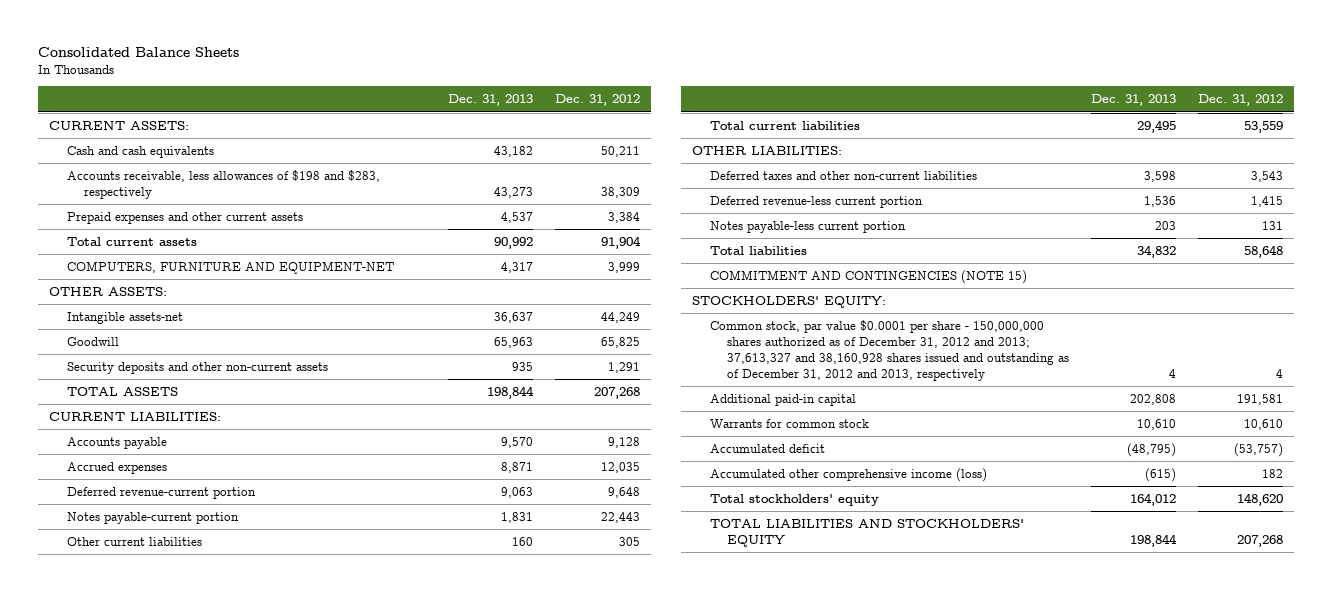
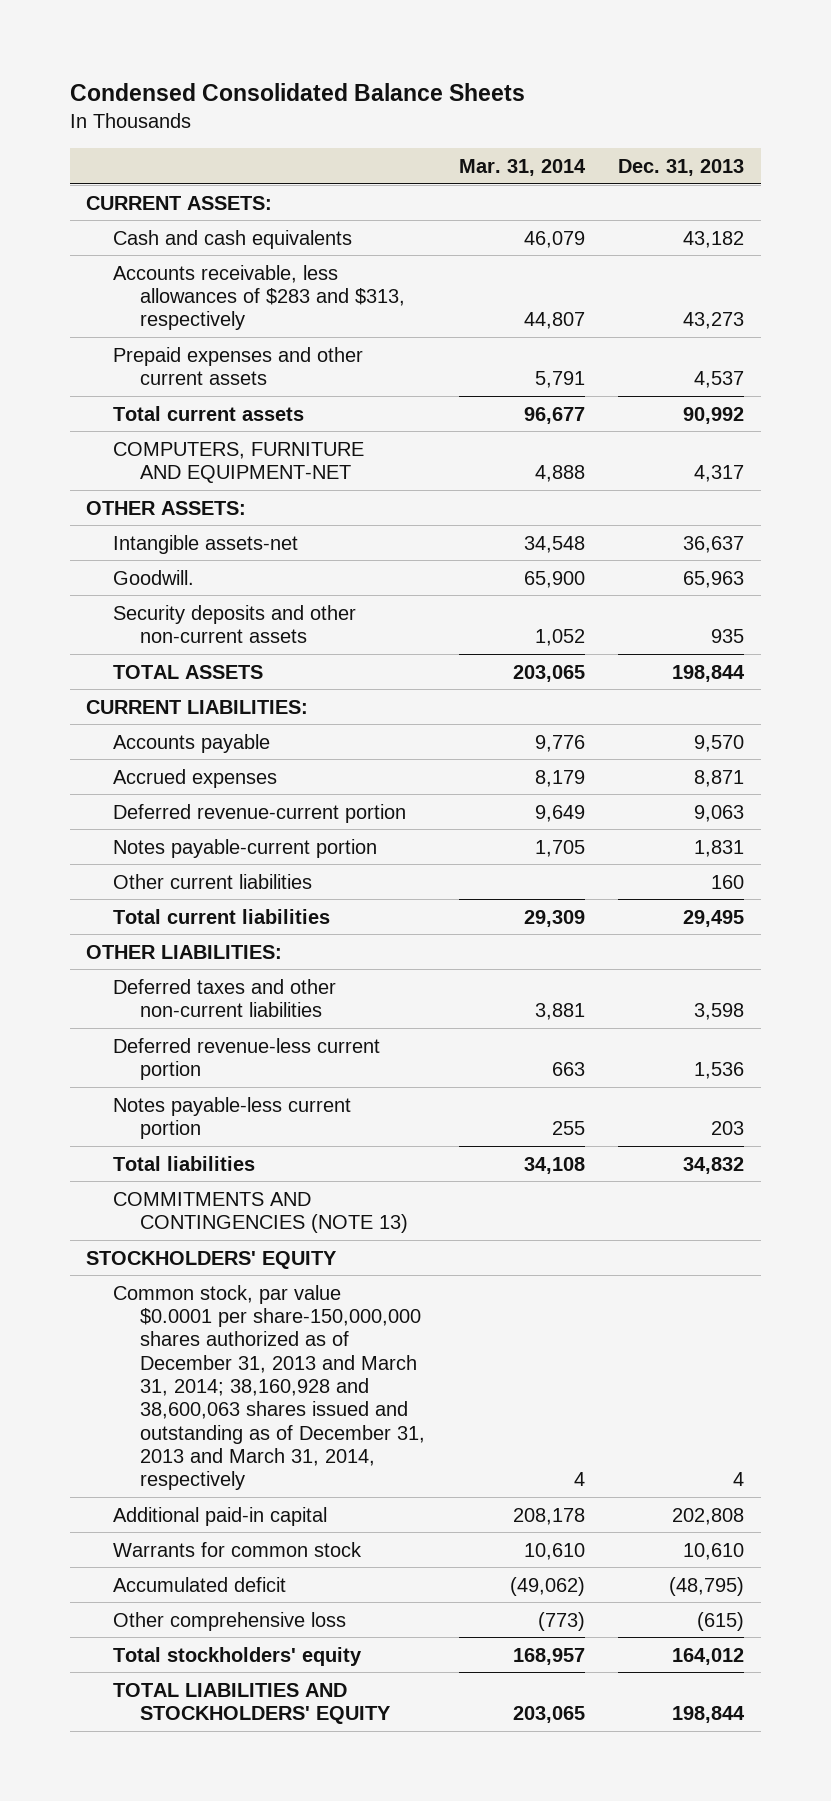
- Consolidated Balance Sheets
+ Condensed Consolidated Balance Sheets
- | Dec. 31, 2013 | Dec. 31, 2012
+ | Mar. 31, 2014 | Dec. 31, 2013
- Accounts receivable, less allowances of $198 and $283, respectively | 43,273 | 38,309
+ Accounts receivable, less allowances of $283 and $313, respectively | 44,807 | 43,273
- Goodwill | 65,963 | 65,825
+ Goodwill. | 65,900 | 65,963
- COMMITMENT AND CONTINGENCIES (NOTE 15)
- STOCKHOLDERS' EQUITY:
- Common stock, par value $0.0001 per share - 150,000,000 shares authorized as of December 31, 2012 and 2013; 37,613,327 and 38,160,928 shares issued and outstanding as of December 31, 2012 and 2013, respectively | 4 | 4
+ COMMITMENTS AND CONTINGENCIES (NOTE 13)
+ STOCKHOLDERS' EQUITY
+ Common stock, par value $0.0001 per share-150,000,000 shares authorized as of December 31, 2013 and March 31, 2014; 38,160,928 and 38,600,063 shares issued and outstanding as of December 31, 2013 and March 31, 2014, respectively | 4 | 4
- Accumulated other comprehensive income (loss) | (615) | 182
+ Other comprehensive loss | (773) | (615)

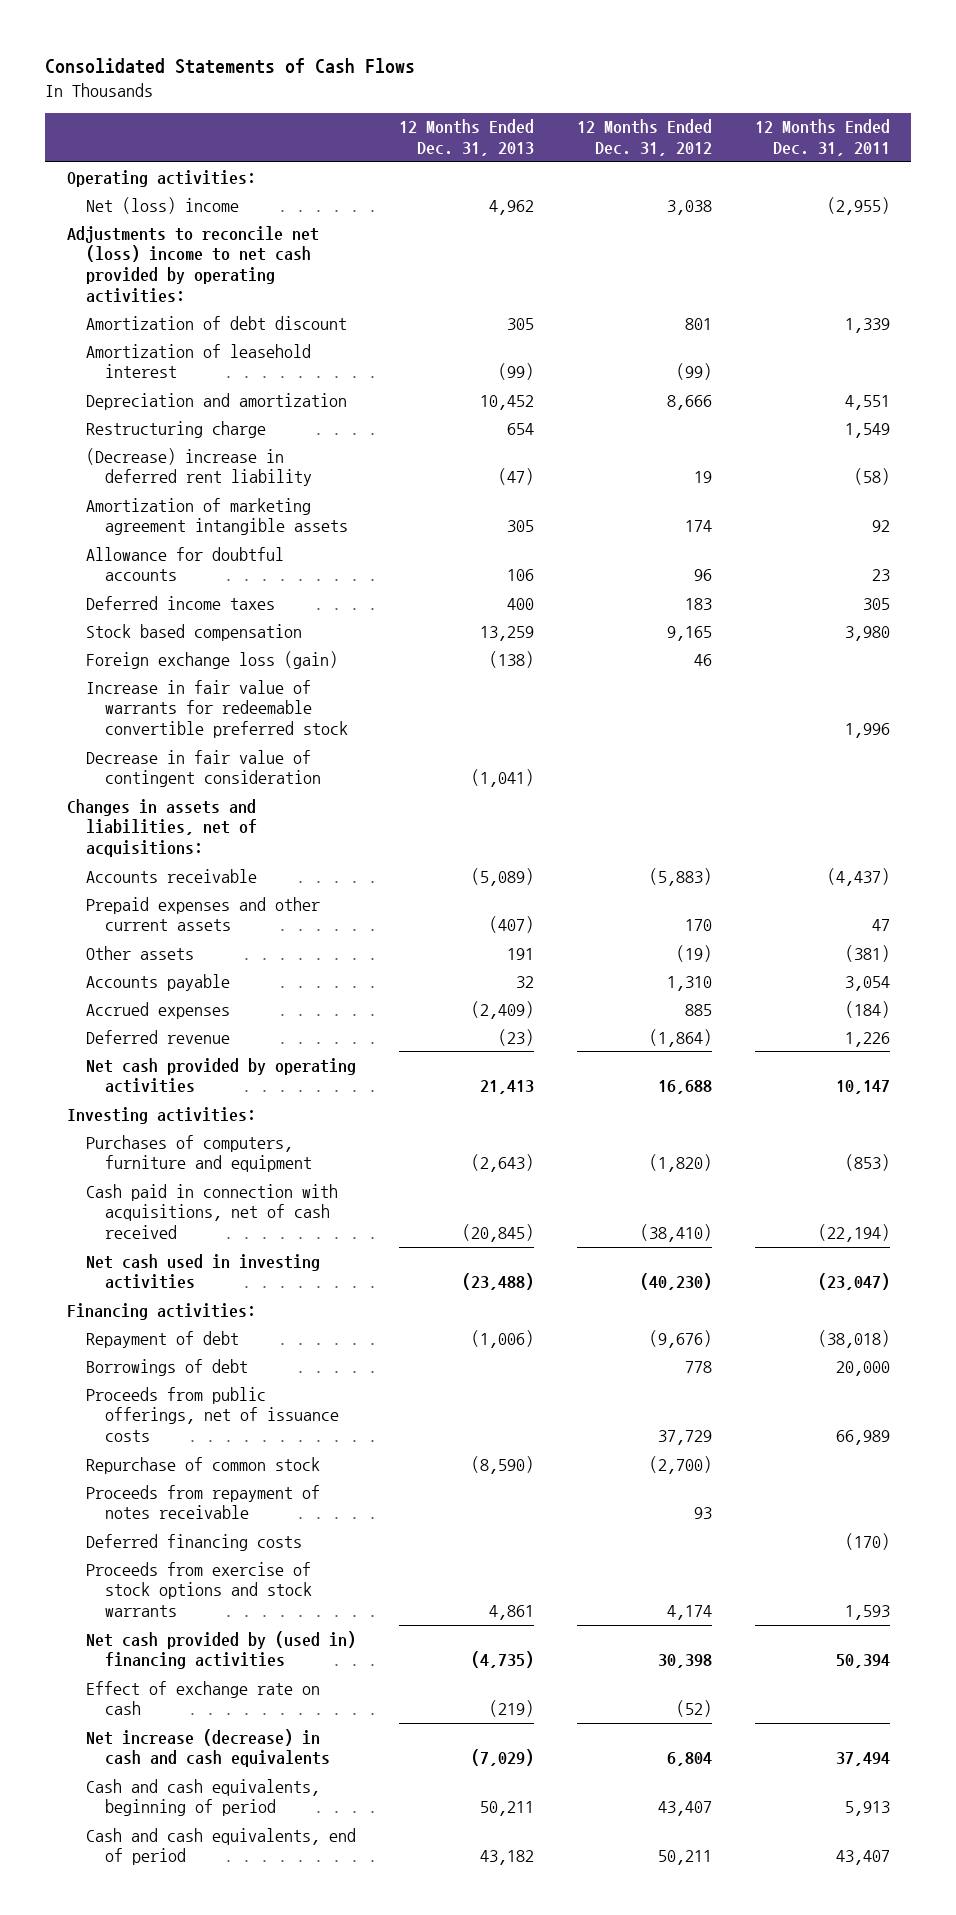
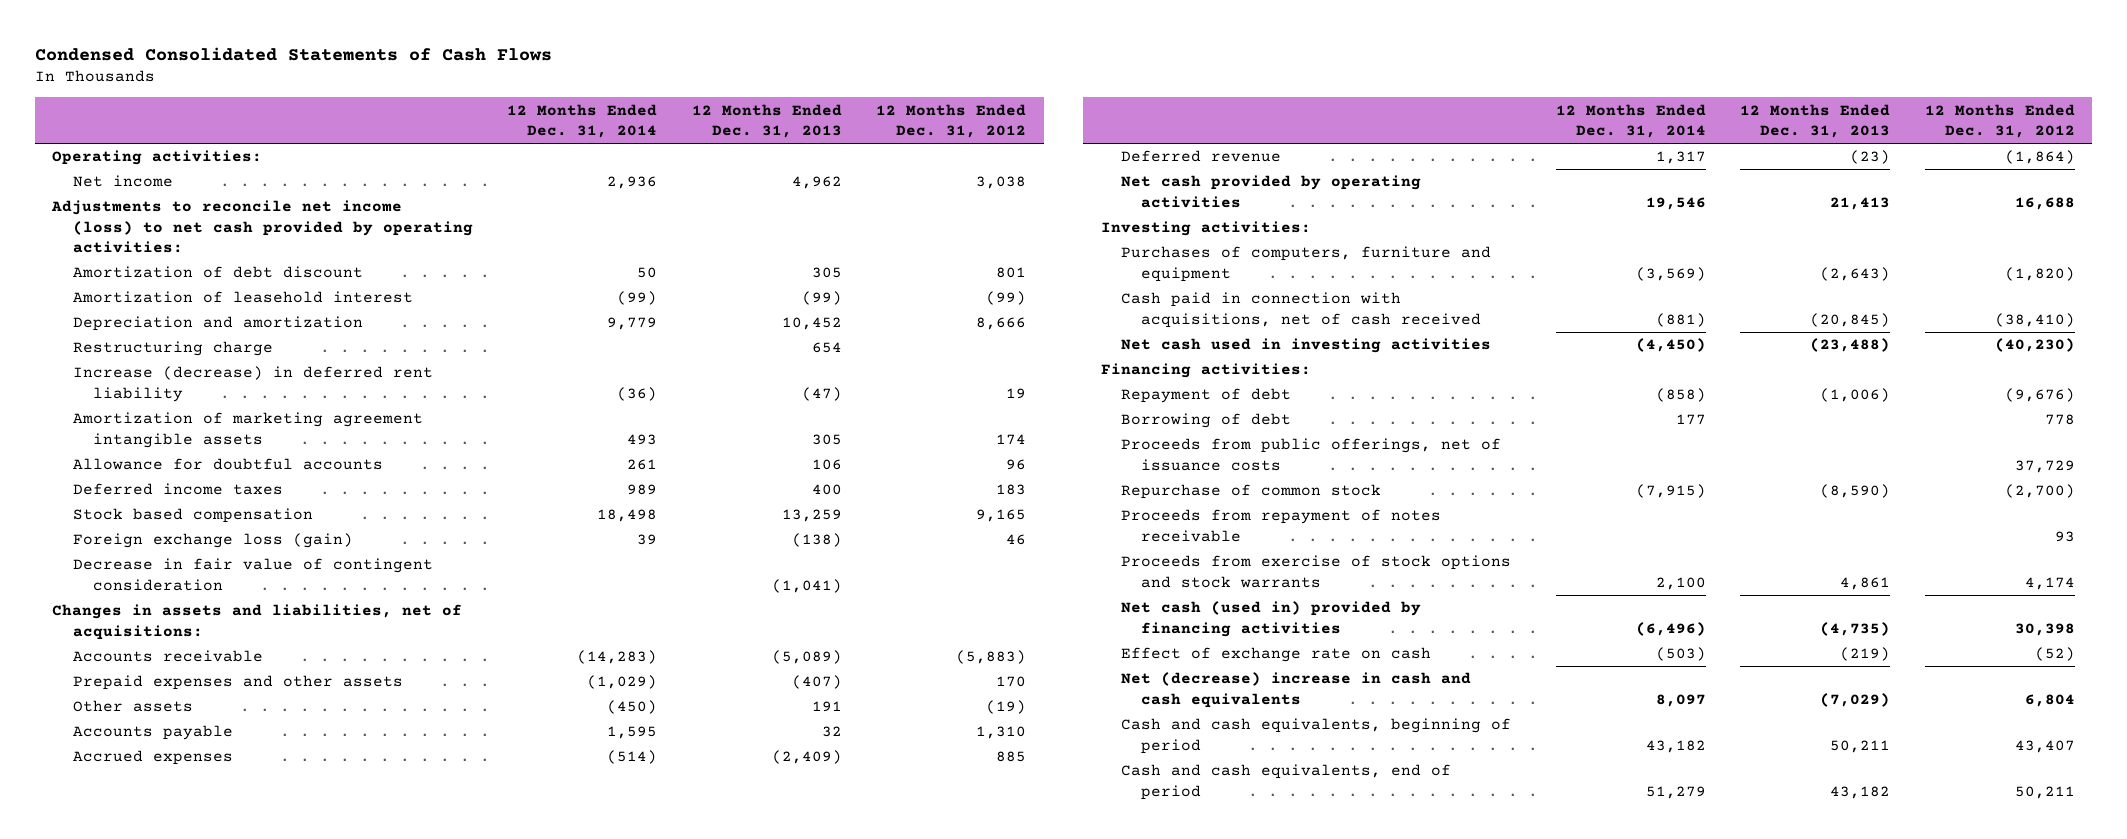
- Consolidated Statements of Cash Flows
+ Condensed Consolidated Statements of Cash Flows
- | 12 Months Ended Dec. 31, 2013 | 12 Months Ended Dec. 31, 2012 | 12 Months Ended Dec. 31, 2011
+ | 12 Months Ended Dec. 31, 2014 | 12 Months Ended Dec. 31, 2013 | 12 Months Ended Dec. 31, 2012
- Net (loss) income | 4,962 | 3,038 | (2,955)
- Adjustments to reconcile net (loss) income to net cash provided by operating activities:
+ Net income | 2,936 | 4,962 | 3,038
+ Adjustments to reconcile net income (loss) to net cash provided by operating activities:
- (Decrease) increase in deferred rent liability | (47) | 19 | (58)
+ Increase (decrease) in deferred rent liability | (36) | (47) | 19
- Increase in fair value of warrants for redeemable convertible preferred stock | | | 1,996
- Prepaid expenses and other current assets | (407) | 170 | 47
+ Prepaid expenses and other assets | (1,029) | (407) | 170
- Borrowings of debt | | 778 | 20,000
+ Borrowing of debt | 177 | | 778
- Deferred financing costs | | | (170)
- Net cash provided by (used in) financing activities | (4,735) | 30,398 | 50,394
+ Net cash (used in) provided by financing activities | (6,496) | (4,735) | 30,398
- Net increase (decrease) in cash and cash equivalents | (7,029) | 6,804 | 37,494
+ Net (decrease) increase in cash and cash equivalents | 8,097 | (7,029) | 6,804

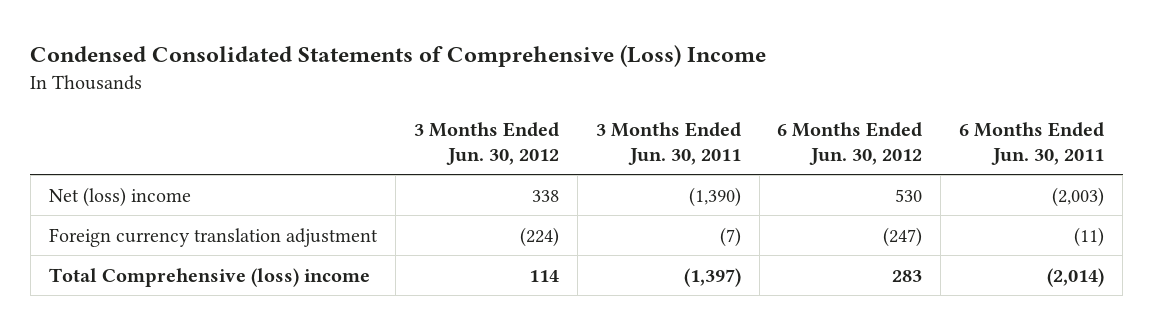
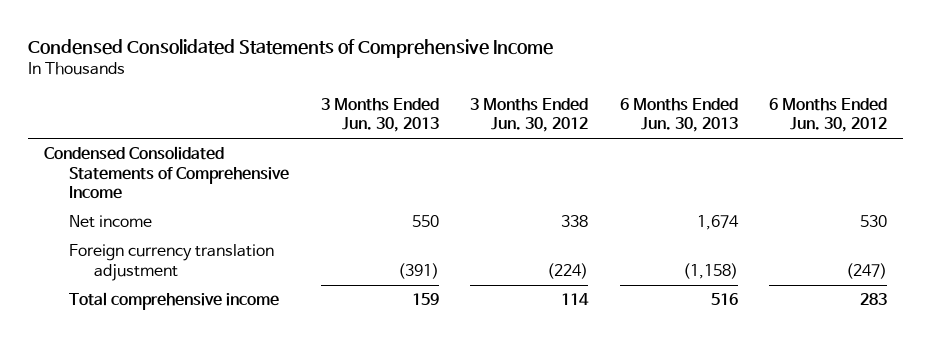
- Condensed Consolidated Statements of Comprehensive (Loss) Income
+ Condensed Consolidated Statements of Comprehensive Income
- | 3 Months Ended Jun. 30, 2012 | 3 Months Ended Jun. 30, 2011 | 6 Months Ended Jun. 30, 2012 | 6 Months Ended Jun. 30, 2011
+ | 3 Months Ended Jun. 30, 2013 | 3 Months Ended Jun. 30, 2012 | 6 Months Ended Jun. 30, 2013 | 6 Months Ended Jun. 30, 2012
- Net (loss) income | 338 | (1,390) | 530 | (2,003)
+ Condensed Consolidated Statements of Comprehensive Income
+ Net income | 550 | 338 | 1,674 | 530
- Total Comprehensive (loss) income | 114 | (1,397) | 283 | (2,014)
+ Total comprehensive income | 159 | 114 | 516 | 283

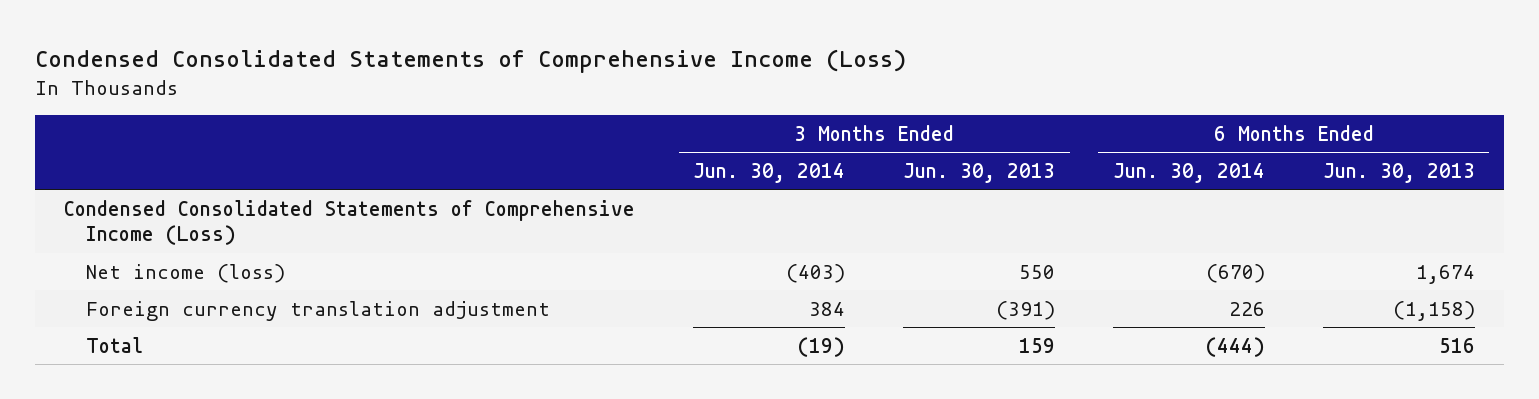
- Condensed Consolidated Statements of Comprehensive Income
+ Condensed Consolidated Statements of Comprehensive Income (Loss)
- | 3 Months Ended Jun. 30, 2013 | 3 Months Ended Jun. 30, 2012 | 6 Months Ended Jun. 30, 2013 | 6 Months Ended Jun. 30, 2012
+ | 3 Months Ended Jun. 30, 2014 | 3 Months Ended Jun. 30, 2013 | 6 Months Ended Jun. 30, 2014 | 6 Months Ended Jun. 30, 2013
- Condensed Consolidated Statements of Comprehensive Income
- Net income | 550 | 338 | 1,674 | 530
+ Condensed Consolidated Statements of Comprehensive Income (Loss)
+ Net income (loss) | (403) | 550 | (670) | 1,674
- Total comprehensive income | 159 | 114 | 516 | 283
+ Total | (19) | 159 | (444) | 516

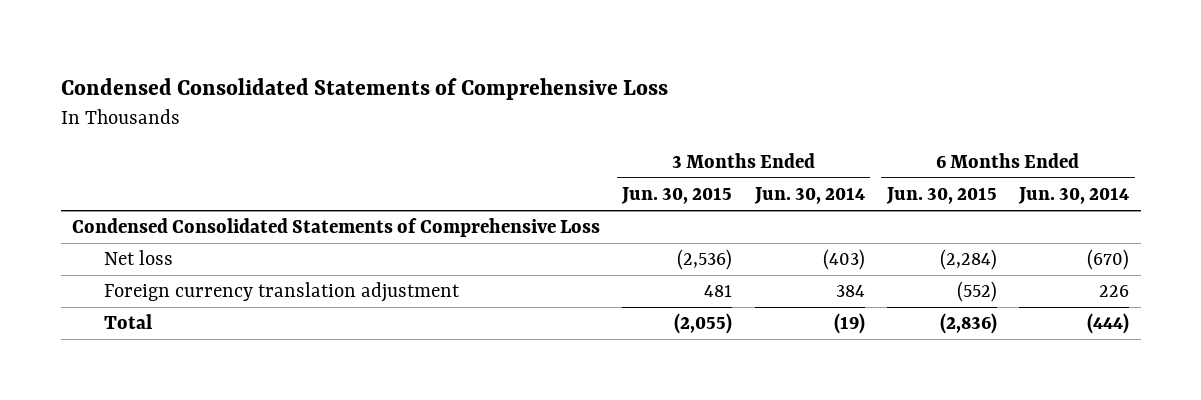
- Condensed Consolidated Statements of Comprehensive Income (Loss)
+ Condensed Consolidated Statements of Comprehensive Loss
- | 3 Months Ended Jun. 30, 2014 | 3 Months Ended Jun. 30, 2013 | 6 Months Ended Jun. 30, 2014 | 6 Months Ended Jun. 30, 2013
+ | 3 Months Ended Jun. 30, 2015 | 3 Months Ended Jun. 30, 2014 | 6 Months Ended Jun. 30, 2015 | 6 Months Ended Jun. 30, 2014
- Condensed Consolidated Statements of Comprehensive Income (Loss)
- Net income (loss) | (403) | 550 | (670) | 1,674
+ Condensed Consolidated Statements of Comprehensive Loss
+ Net loss | (2,536) | (403) | (2,284) | (670)

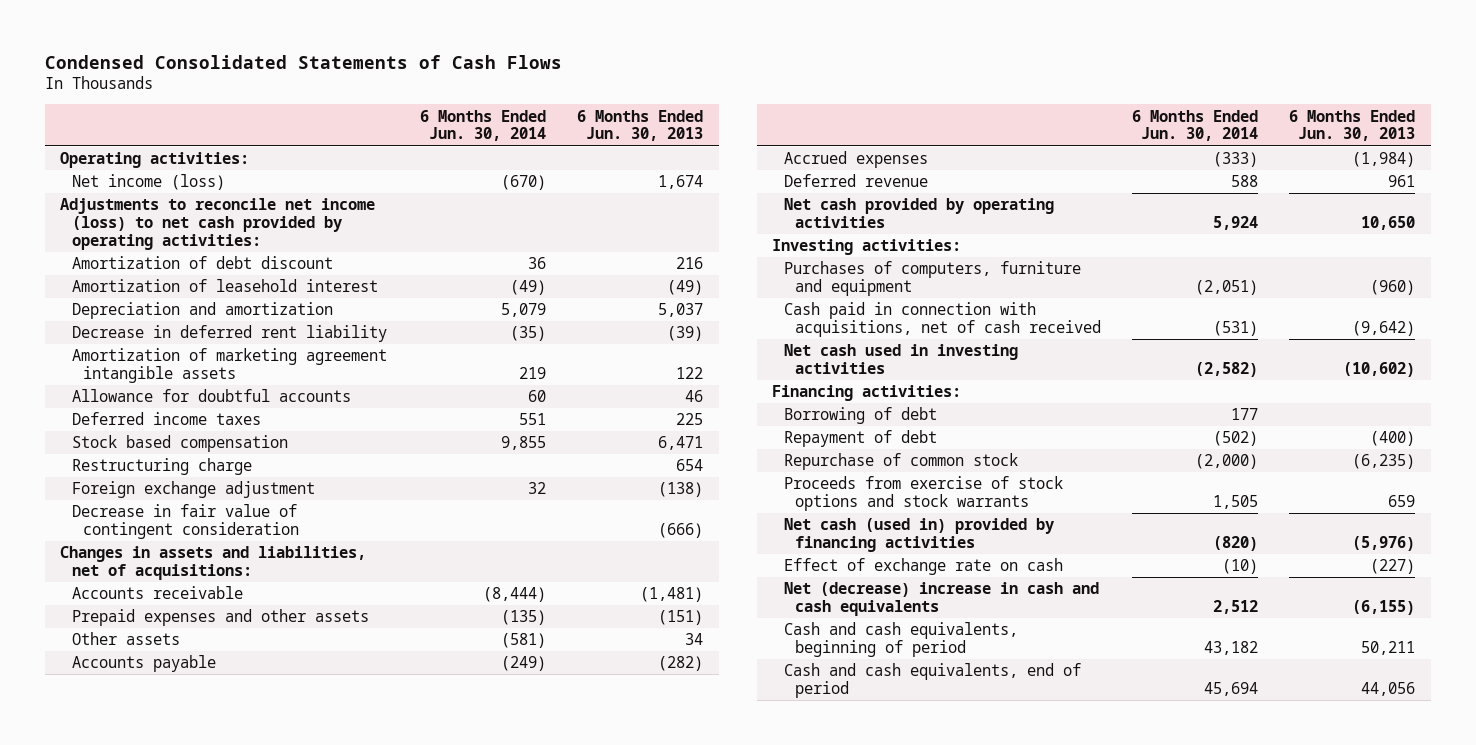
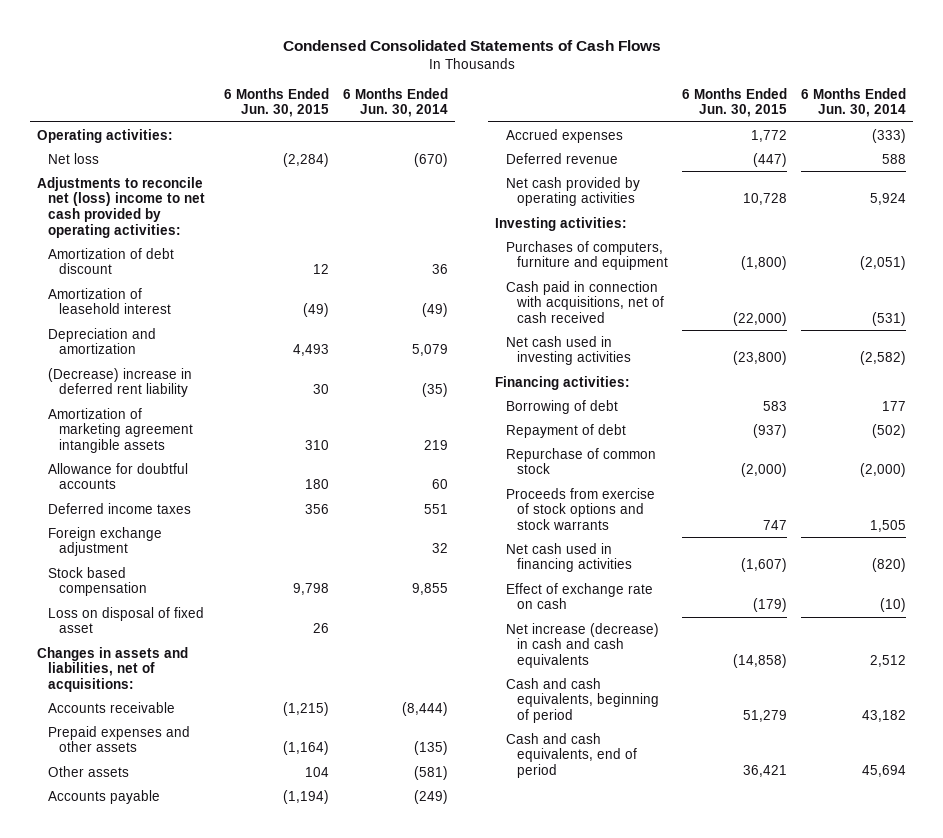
- | 6 Months Ended Jun. 30, 2014 | 6 Months Ended Jun. 30, 2013
+ | 6 Months Ended Jun. 30, 2015 | 6 Months Ended Jun. 30, 2014
- Net income (loss) | (670) | 1,674
- Adjustments to reconcile net income (loss) to net cash provided by operating activities:
+ Net loss | (2,284) | (670)
+ Adjustments to reconcile net (loss) income to net cash provided by operating activities:
- Decrease in deferred rent liability | (35) | (39)
+ (Decrease) increase in deferred rent liability | 30 | (35)
- Restructuring charge | | 654
- Decrease in fair value of contingent consideration | | (666)
moved down: Stock based compensation | 9,798 | 9,855
+ Loss on disposal of fixed asset | 26 |
- Net cash (used in) provided by financing activities | (820) | (5,976)
+ Net cash used in financing activities | (1,607) | (820)
- Net (decrease) increase in cash and cash equivalents | 2,512 | (6,155)
+ Net increase (decrease) in cash and cash equivalents | (14,858) | 2,512

